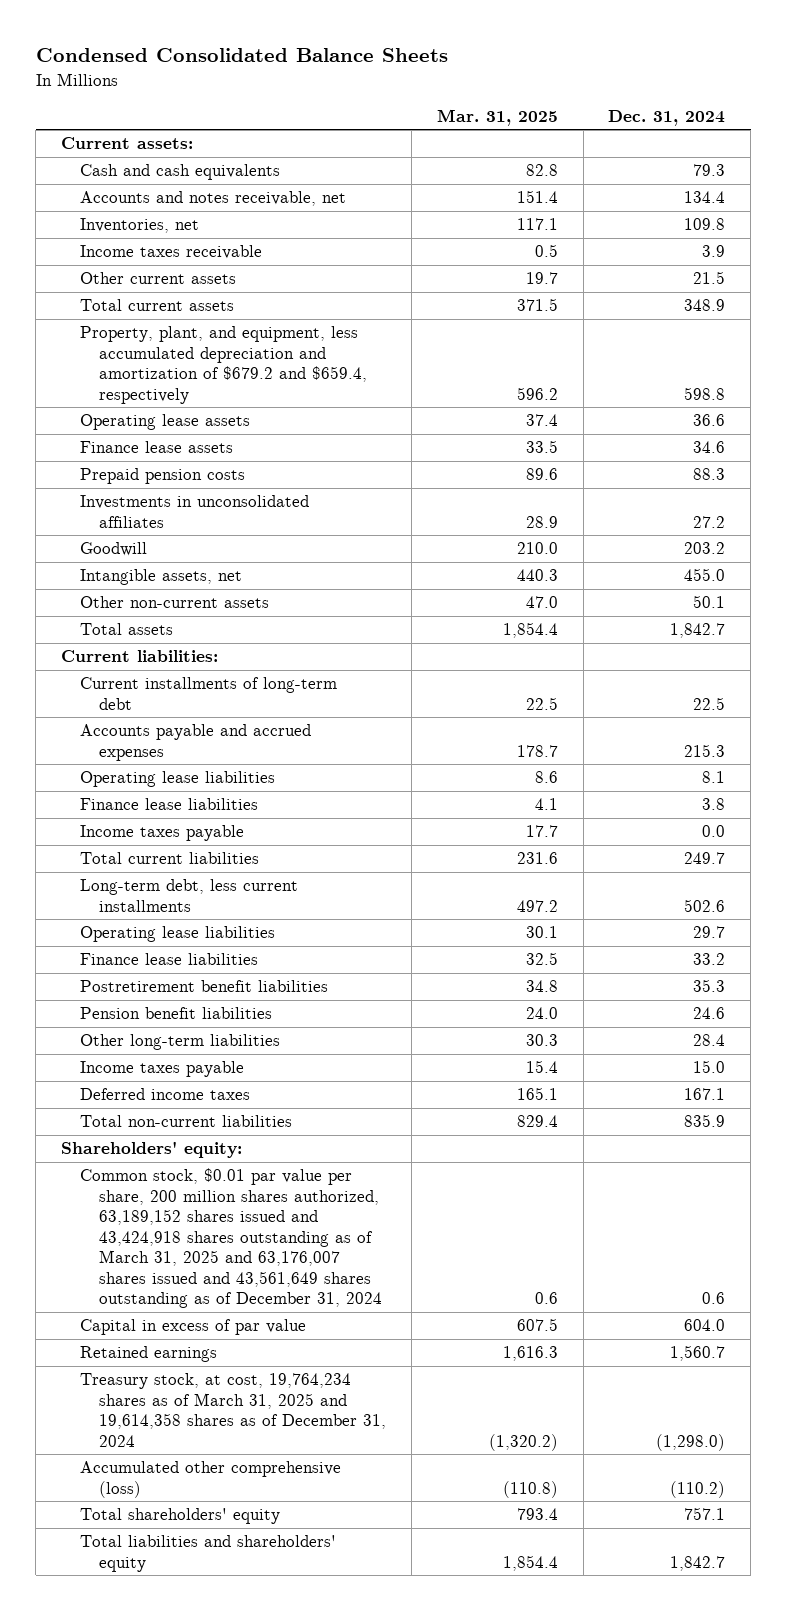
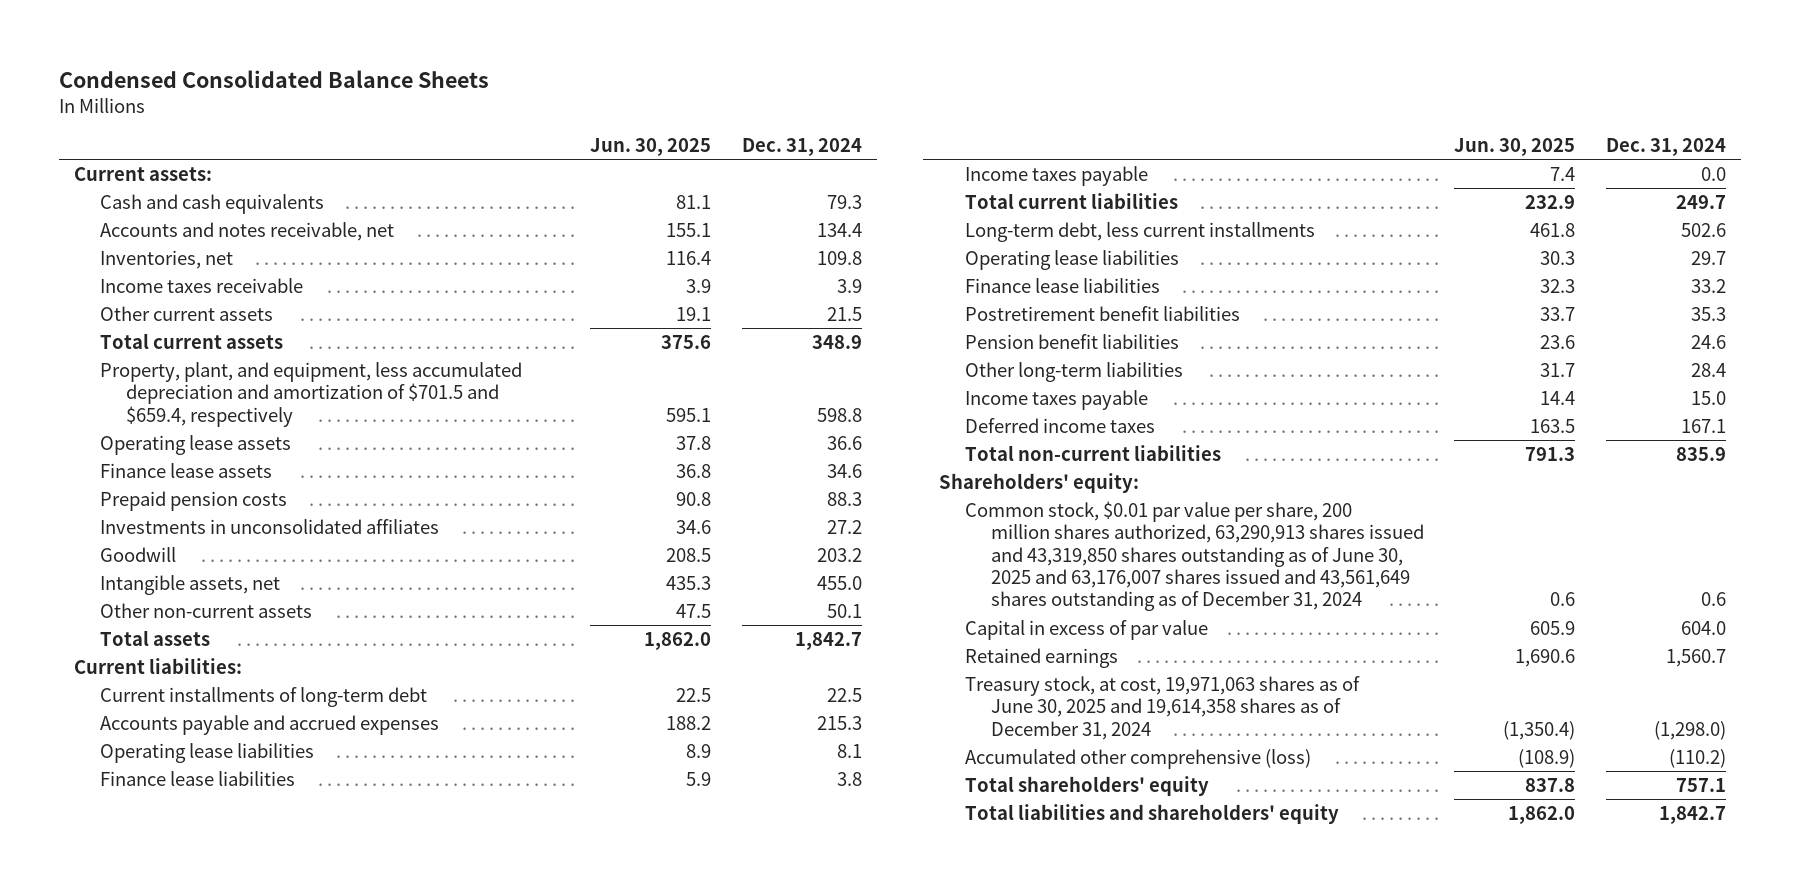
- | Mar. 31, 2025 | Dec. 31, 2024
+ | Jun. 30, 2025 | Dec. 31, 2024
- Property, plant, and equipment, less accumulated depreciation and amortization of $679.2 and $659.4, respectively | 596.2 | 598.8
+ Property, plant, and equipment, less accumulated depreciation and amortization of $701.5 and $659.4, respectively | 595.1 | 598.8
- Common stock, $0.01 par value per share, 200 million shares authorized, 63,189,152 shares issued and 43,424,918 shares outstanding as of March 31, 2025 and 63,176,007 shares issued and 43,561,649 shares outstanding as of December 31, 2024 | 0.6 | 0.6
+ Common stock, $0.01 par value per share, 200 million shares authorized, 63,290,913 shares issued and 43,319,850 shares outstanding as of June 30, 2025 and 63,176,007 shares issued and 43,561,649 shares outstanding as of December 31, 2024 | 0.6 | 0.6
- Treasury stock, at cost, 19,764,234 shares as of March 31, 2025 and 19,614,358 shares as of December 31, 2024 | (1,320.2) | (1,298.0)
+ Treasury stock, at cost, 19,971,063 shares as of June 30, 2025 and 19,614,358 shares as of December 31, 2024 | (1,350.4) | (1,298.0)

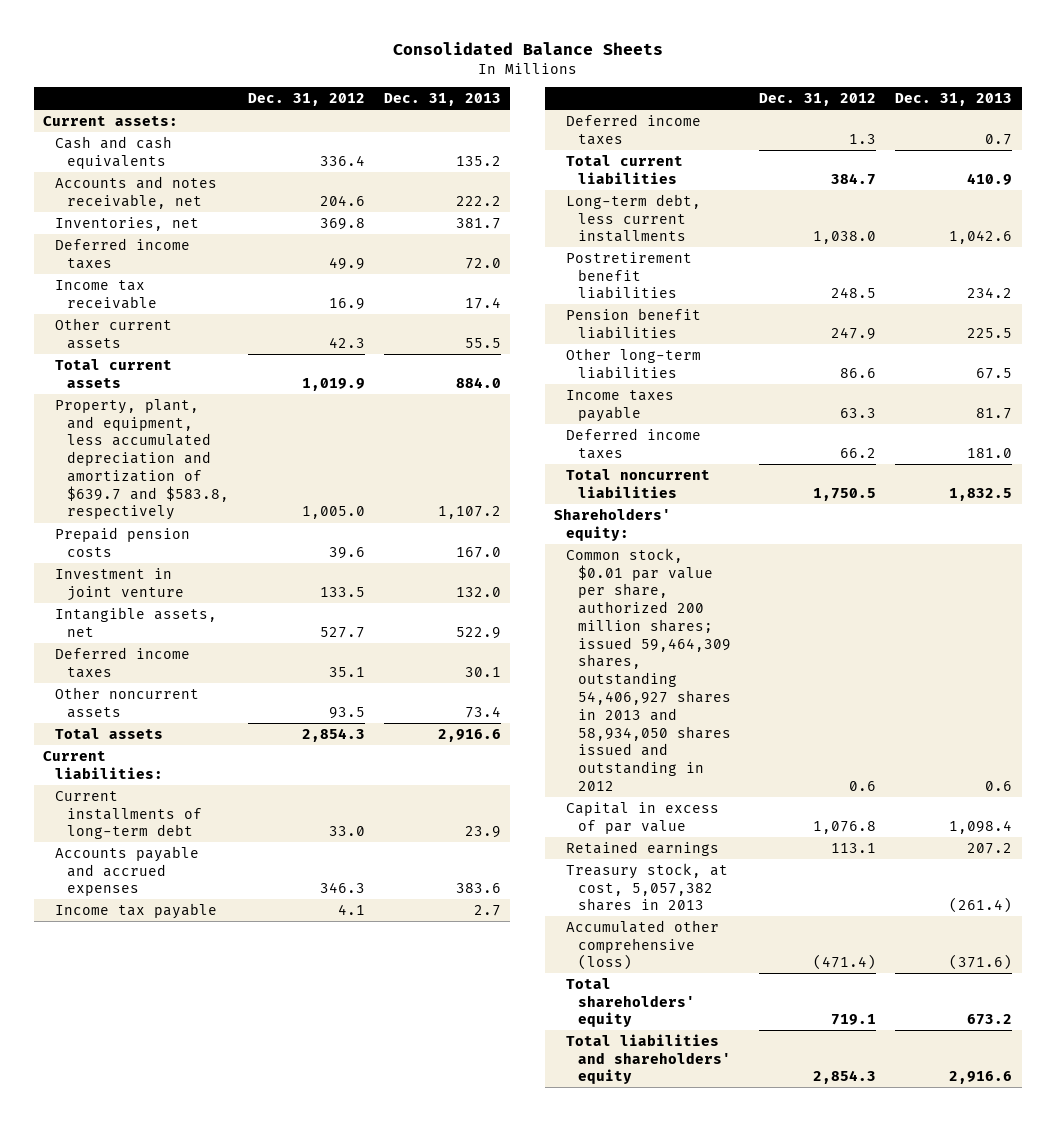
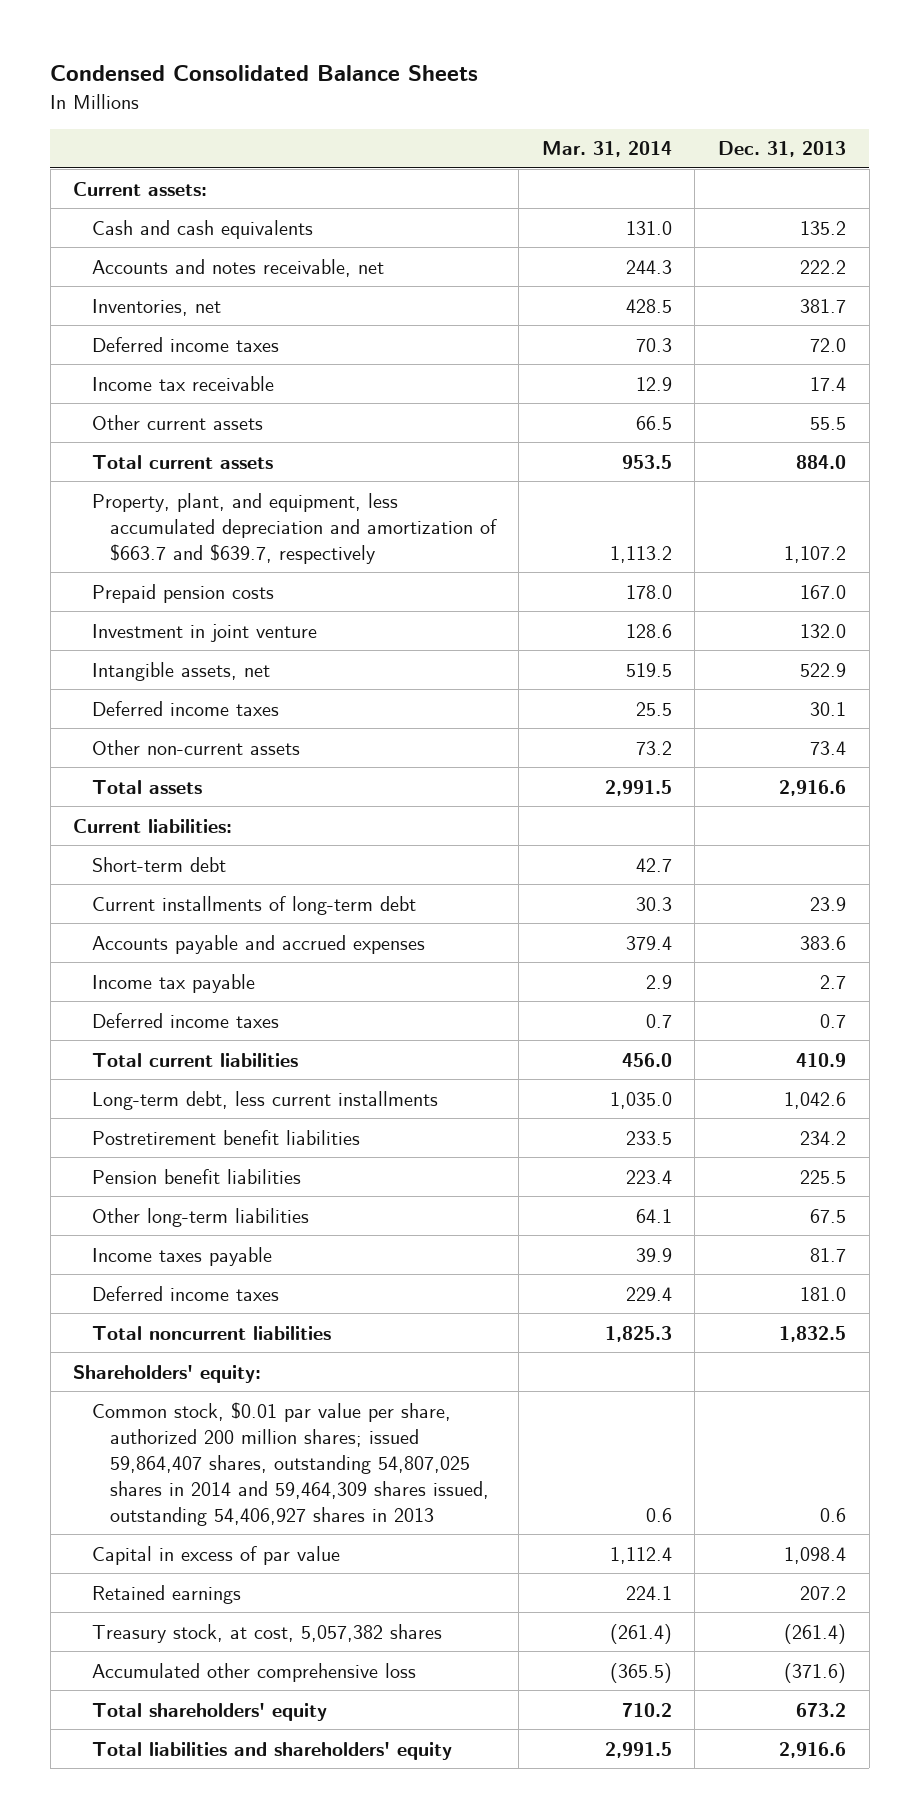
- Consolidated Balance Sheets
+ Condensed Consolidated Balance Sheets
- | Dec. 31, 2012 | Dec. 31, 2013
+ | Mar. 31, 2014 | Dec. 31, 2013
- Property, plant, and equipment, less accumulated depreciation and amortization of $639.7 and $583.8, respectively | 1,005.0 | 1,107.2
+ Property, plant, and equipment, less accumulated depreciation and amortization of $663.7 and $639.7, respectively | 1,113.2 | 1,107.2
- Other noncurrent assets | 93.5 | 73.4
+ Other non-current assets | 73.2 | 73.4
+ Short-term debt | 42.7 |
- Common stock, $0.01 par value per share, authorized 200 million shares; issued 59,464,309 shares, outstanding 54,406,927 shares in 2013 and 58,934,050 shares issued and outstanding in 2012 | 0.6 | 0.6
+ Common stock, $0.01 par value per share, authorized 200 million shares; issued 59,864,407 shares, outstanding 54,807,025 shares in 2014 and 59,464,309 shares issued, outstanding 54,406,927 shares in 2013 | 0.6 | 0.6
- Treasury stock, at cost, 5,057,382 shares in 2013 | | (261.4)
- Accumulated other comprehensive (loss) | (471.4) | (371.6)
+ Treasury stock, at cost, 5,057,382 shares | (261.4) | (261.4)
+ Accumulated other comprehensive loss | (365.5) | (371.6)

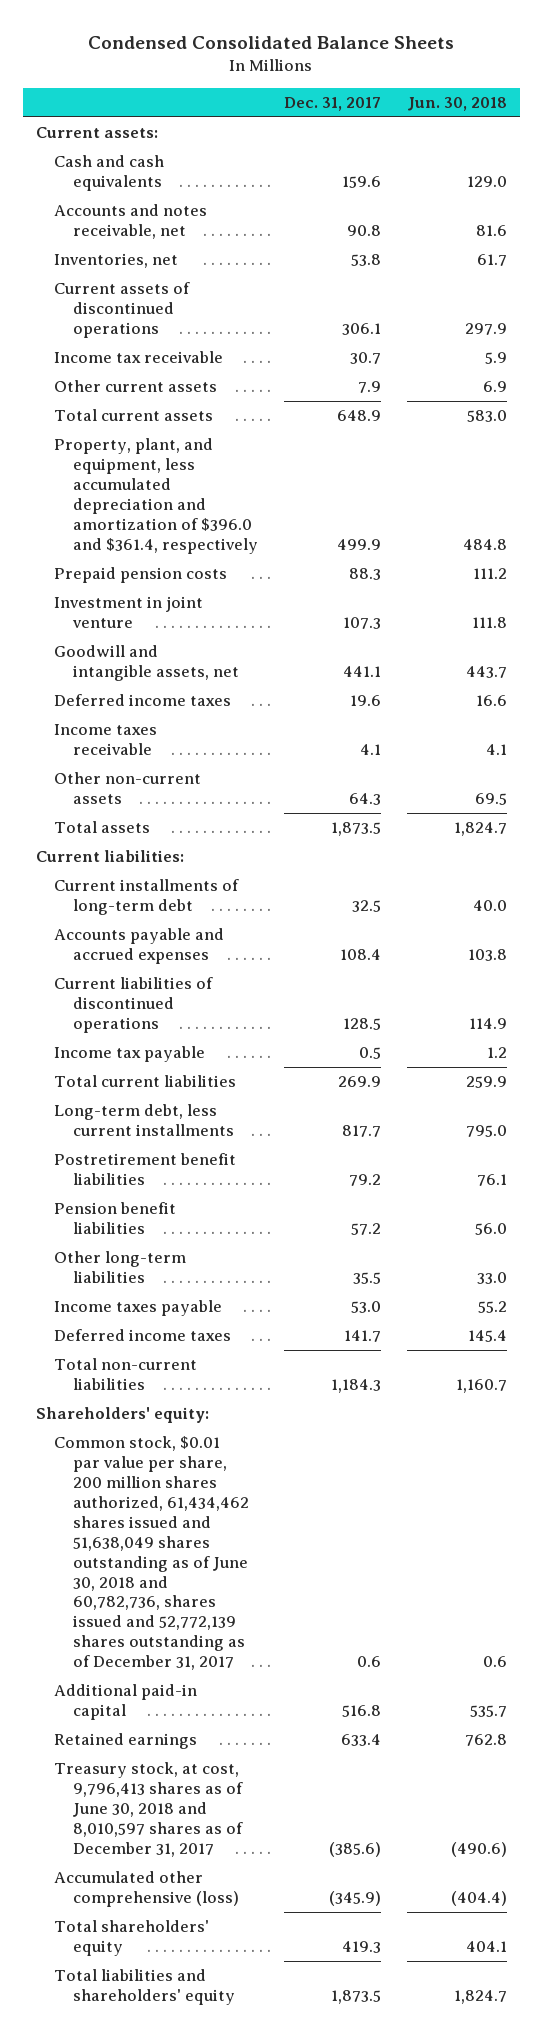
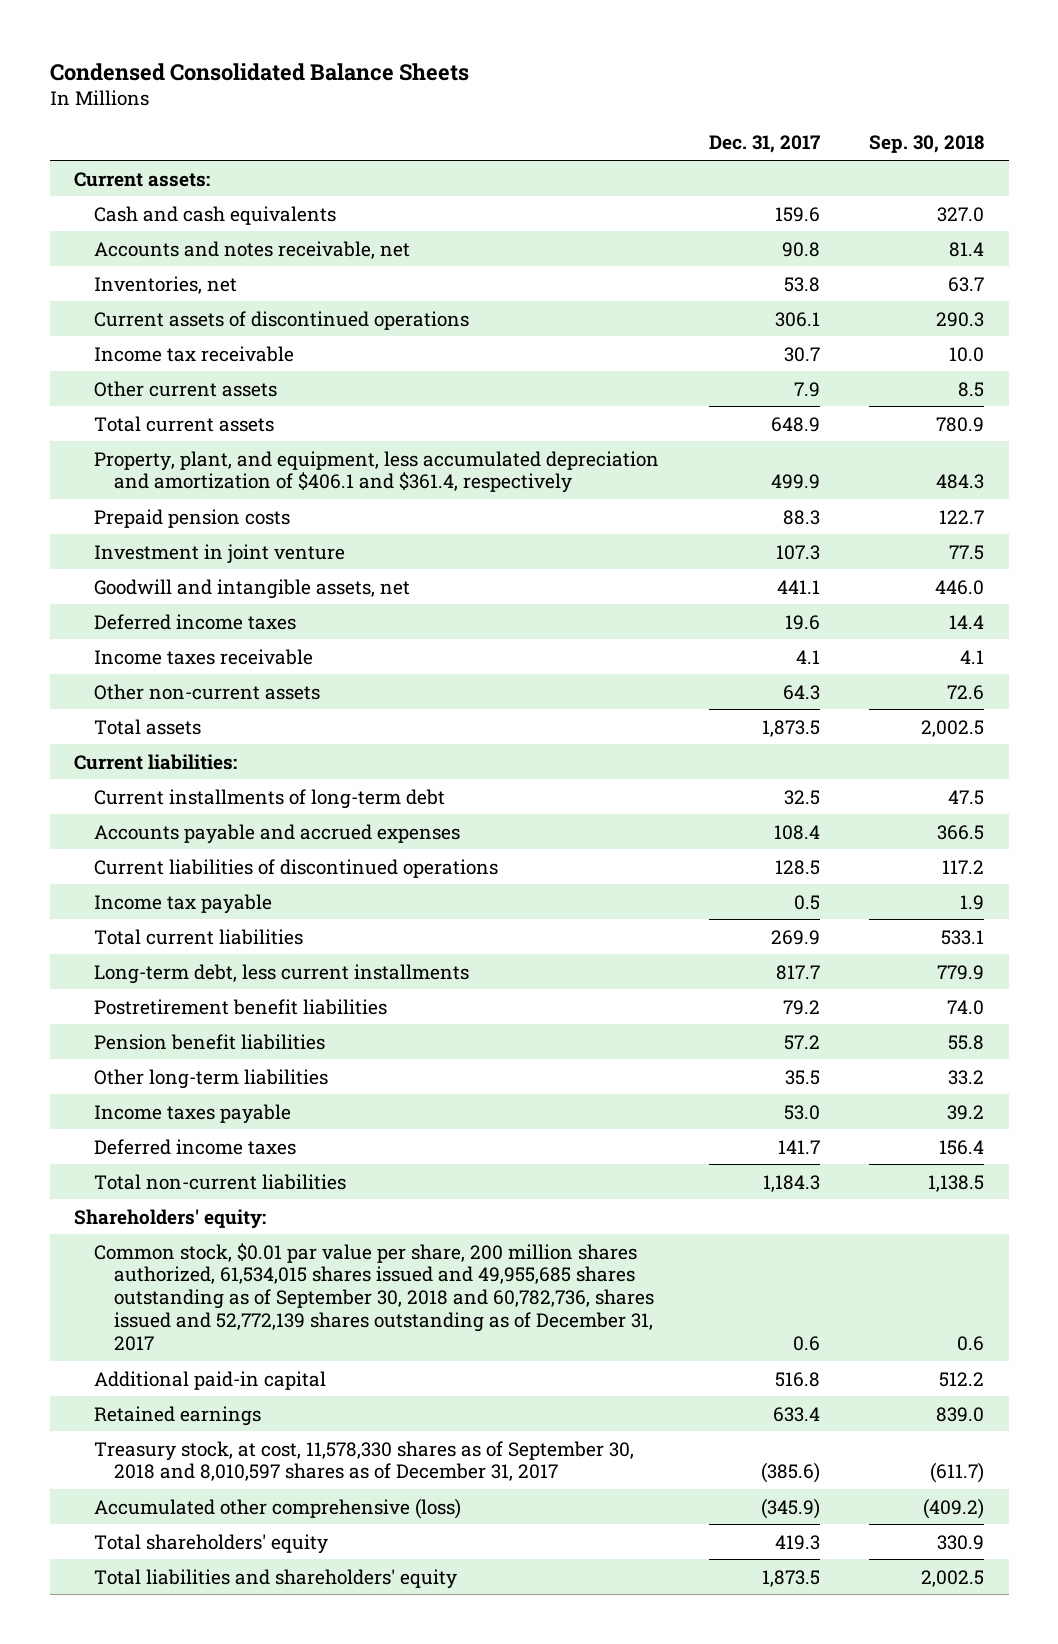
- | Dec. 31, 2017 | Jun. 30, 2018
+ | Dec. 31, 2017 | Sep. 30, 2018
- Property, plant, and equipment, less accumulated depreciation and amortization of $396.0 and $361.4, respectively | 499.9 | 484.8
+ Property, plant, and equipment, less accumulated depreciation and amortization of $406.1 and $361.4, respectively | 499.9 | 484.3
- Common stock, $0.01 par value per share, 200 million shares authorized, 61,434,462 shares issued and 51,638,049 shares outstanding as of June 30, 2018 and 60,782,736, shares issued and 52,772,139 shares outstanding as of December 31, 2017 | 0.6 | 0.6
+ Common stock, $0.01 par value per share, 200 million shares authorized, 61,534,015 shares issued and 49,955,685 shares outstanding as of September 30, 2018 and 60,782,736, shares issued and 52,772,139 shares outstanding as of December 31, 2017 | 0.6 | 0.6
- Treasury stock, at cost, 9,796,413 shares as of June 30, 2018 and 8,010,597 shares as of December 31, 2017 | (385.6) | (490.6)
+ Treasury stock, at cost, 11,578,330 shares as of September 30, 2018 and 8,010,597 shares as of December 31, 2017 | (385.6) | (611.7)

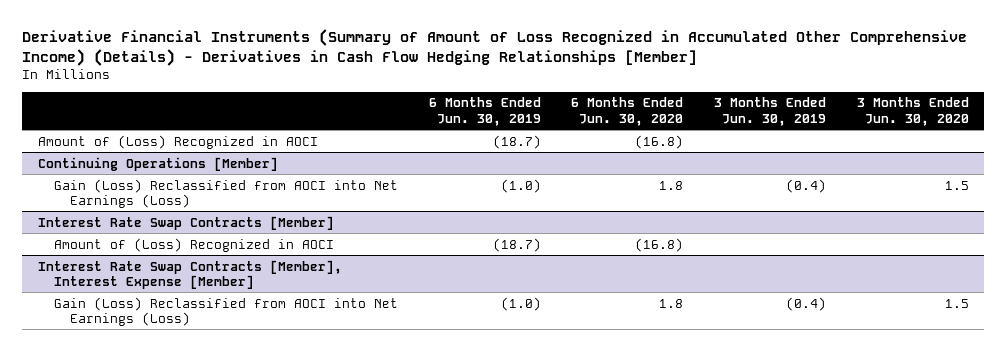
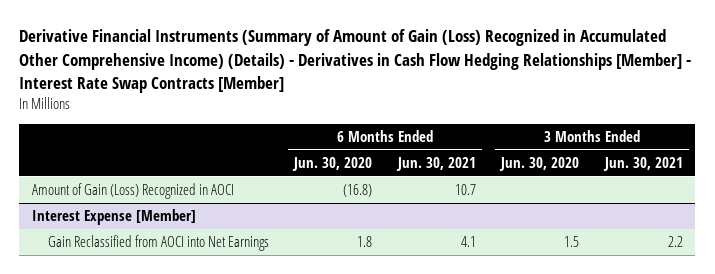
- Derivative Financial Instruments (Summary of Amount of Loss Recognized in Accumulated Other Comprehensive Income) (Details) - Derivatives in Cash Flow Hedging Relationships [Member]
+ Derivative Financial Instruments (Summary of Amount of Gain (Loss) Recognized in Accumulated Other Comprehensive Income) (Details) - Derivatives in Cash Flow Hedging Relationships [Member] - Interest Rate Swap Contracts [Member]
- | 6 Months Ended Jun. 30, 2019 | 6 Months Ended Jun. 30, 2020 | 3 Months Ended Jun. 30, 2019 | 3 Months Ended Jun. 30, 2020
+ | 6 Months Ended Jun. 30, 2020 | 6 Months Ended Jun. 30, 2021 | 3 Months Ended Jun. 30, 2020 | 3 Months Ended Jun. 30, 2021
- Amount of (Loss) Recognized in AOCI | (18.7) | (16.8) | |
- Continuing Operations [Member]
- Gain (Loss) Reclassified from AOCI into Net Earnings (Loss) | (1.0) | 1.8 | (0.4) | 1.5
- Interest Rate Swap Contracts [Member]
- Amount of (Loss) Recognized in AOCI | (18.7) | (16.8) | |
- Interest Rate Swap Contracts [Member], Interest Expense [Member]
- Gain (Loss) Reclassified from AOCI into Net Earnings (Loss) | (1.0) | 1.8 | (0.4) | 1.5
+ Amount of Gain (Loss) Recognized in AOCI | (16.8) | 10.7 | |
+ Interest Expense [Member]
+ Gain Reclassified from AOCI into Net Earnings | 1.8 | 4.1 | 1.5 | 2.2

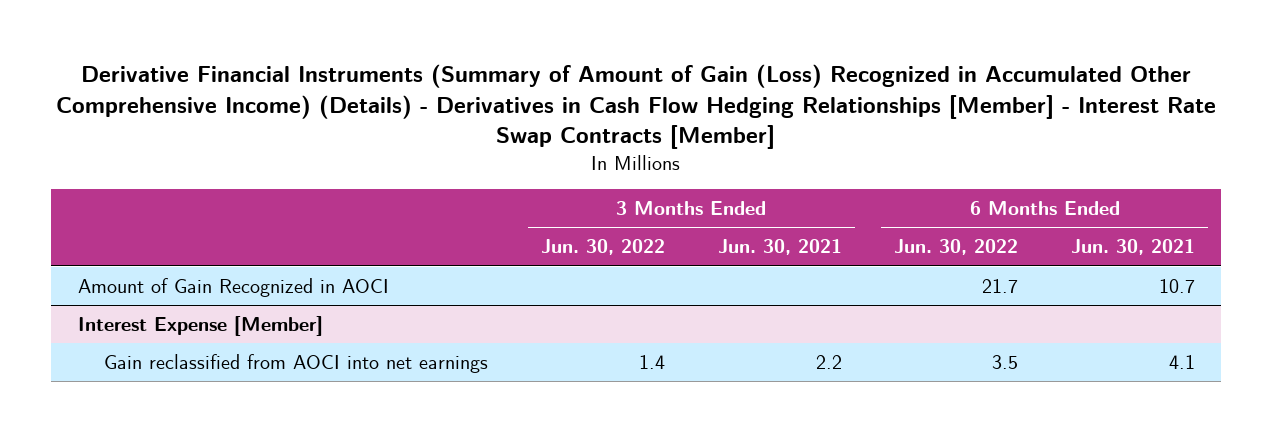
- | 6 Months Ended Jun. 30, 2020 | 6 Months Ended Jun. 30, 2021 | 3 Months Ended Jun. 30, 2020 | 3 Months Ended Jun. 30, 2021
+ | 3 Months Ended Jun. 30, 2022 | 3 Months Ended Jun. 30, 2021 | 6 Months Ended Jun. 30, 2022 | 6 Months Ended Jun. 30, 2021
- Amount of Gain (Loss) Recognized in AOCI | (16.8) | 10.7 | |
+ Amount of Gain Recognized in AOCI | | | 21.7 | 10.7
@ Interest Expense [Member]
- Gain Reclassified from AOCI into Net Earnings | 1.8 | 4.1 | 1.5 | 2.2
+ Gain reclassified from AOCI into net earnings | 1.4 | 2.2 | 3.5 | 4.1

